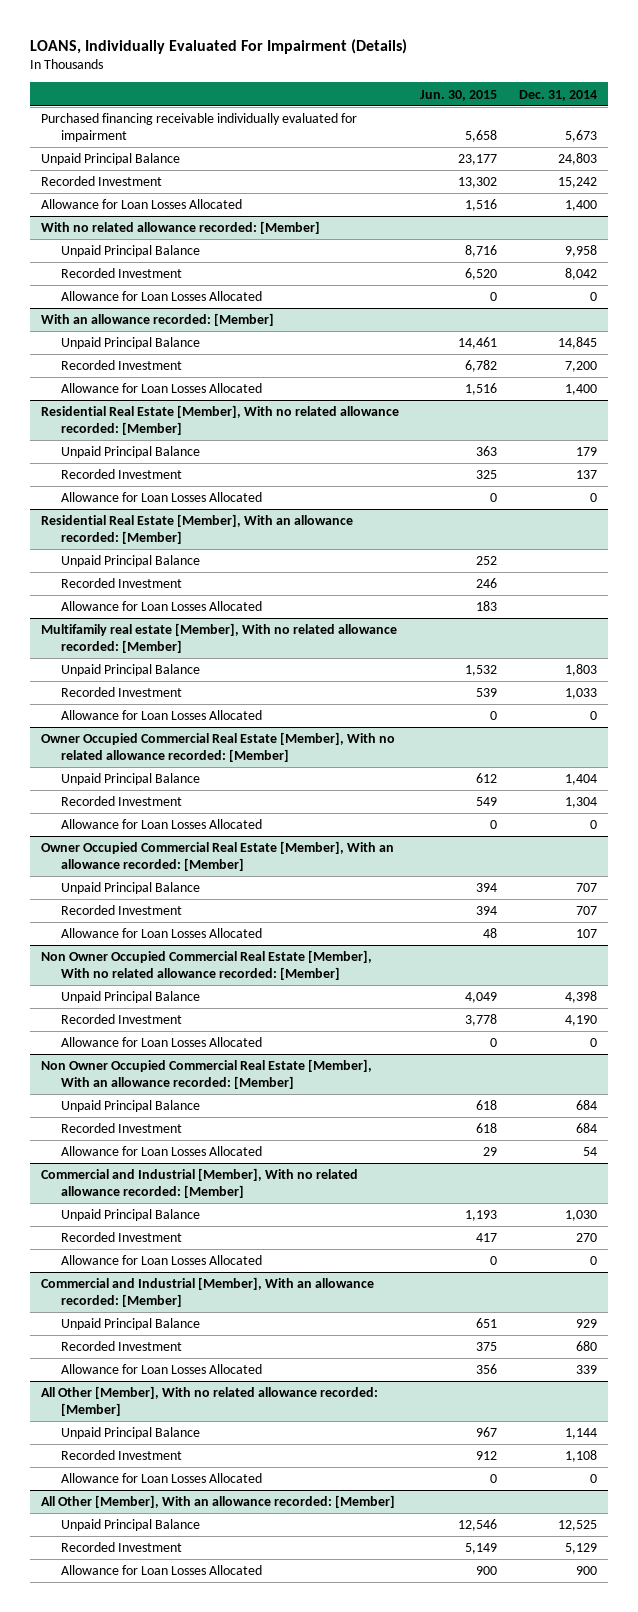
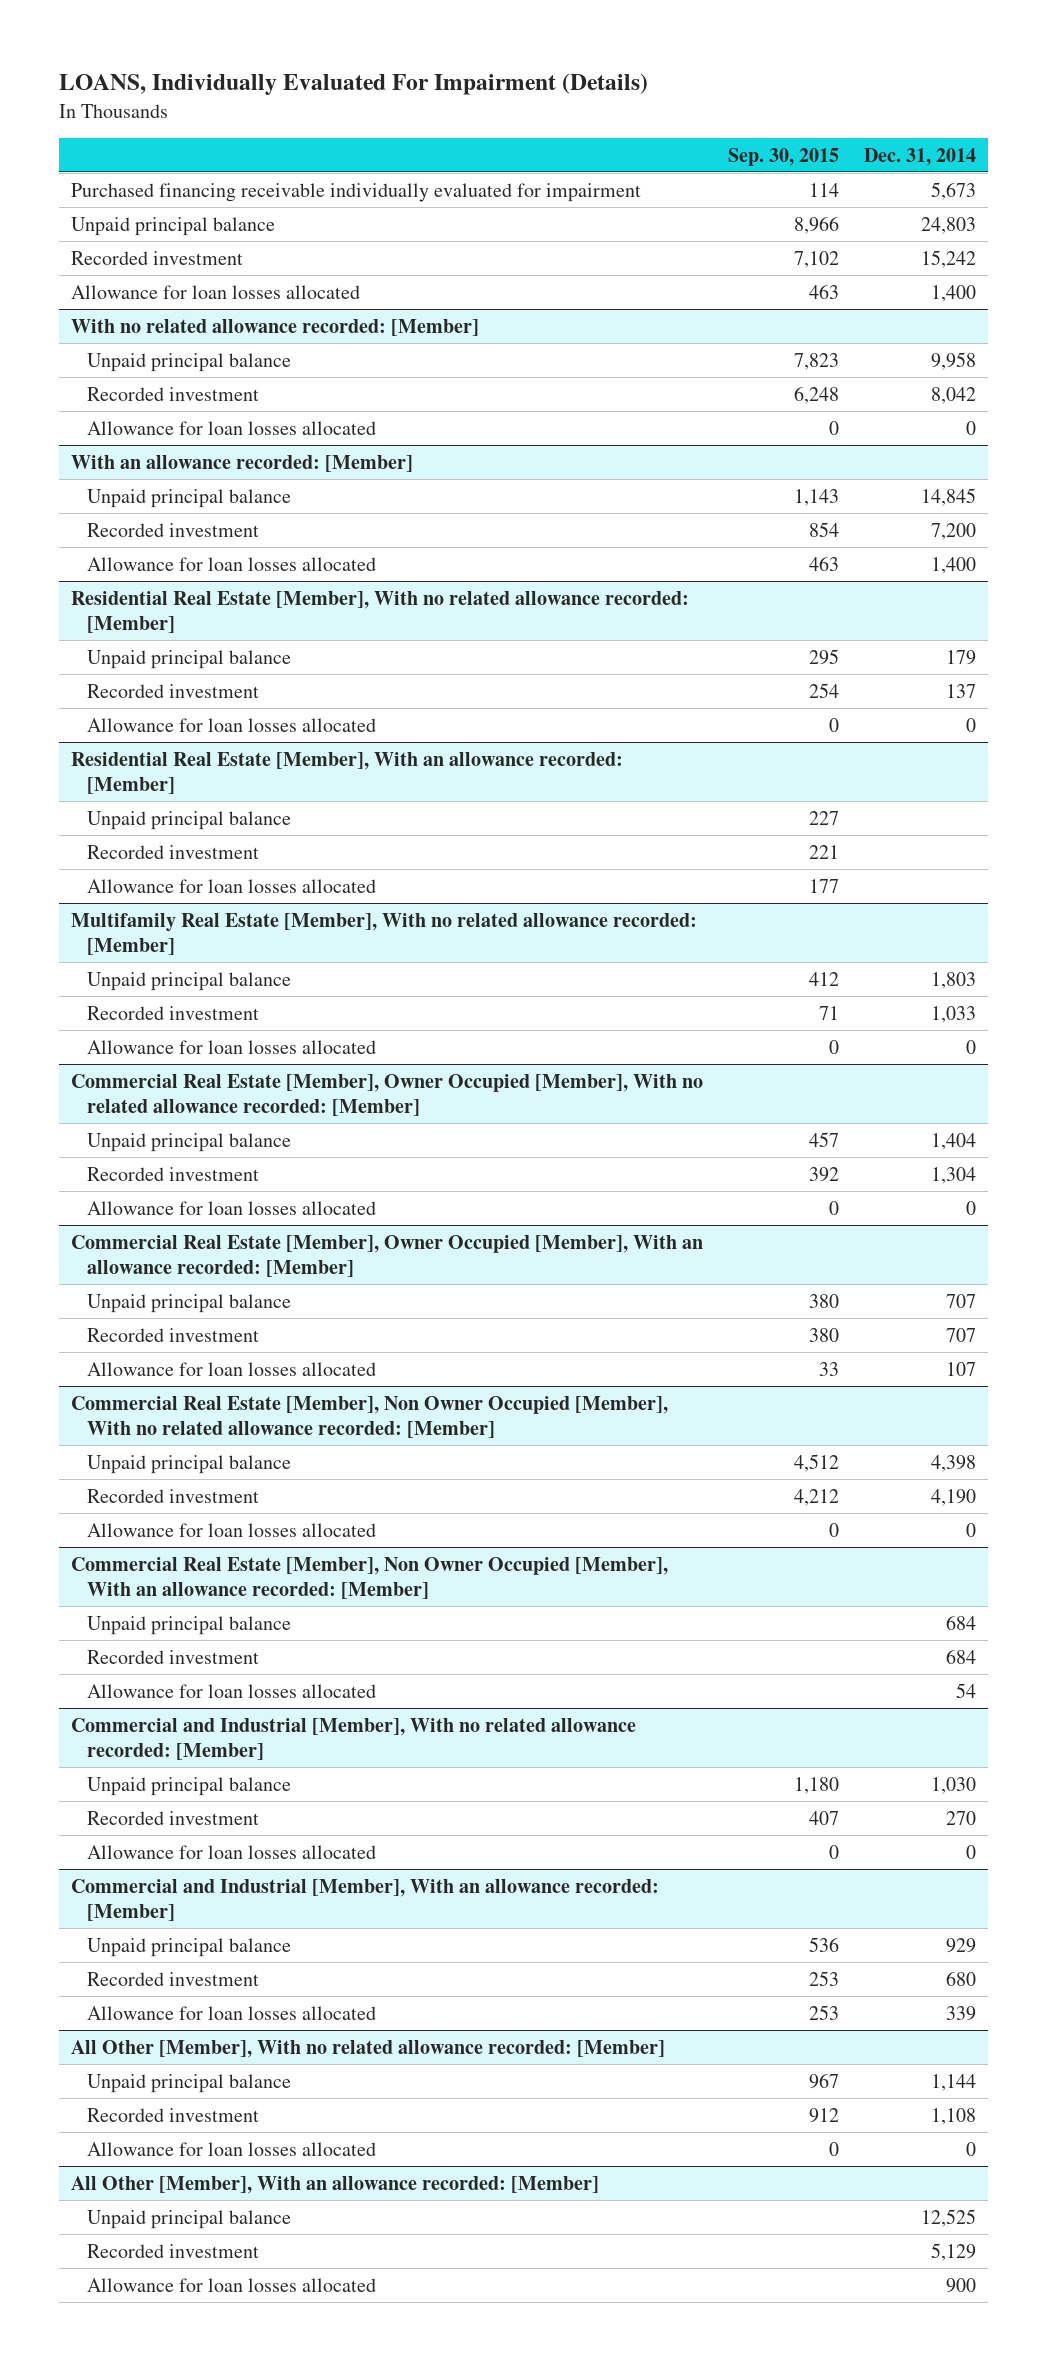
- | Jun. 30, 2015 | Dec. 31, 2014
+ | Sep. 30, 2015 | Dec. 31, 2014
- Unpaid Principal Balance | 23,177 | 24,803
- Recorded Investment | 13,302 | 15,242
- Allowance for Loan Losses Allocated | 1,516 | 1,400
+ Unpaid principal balance | 8,966 | 24,803
+ Recorded investment | 7,102 | 15,242
+ Allowance for loan losses allocated | 463 | 1,400
@ With no related allowance recorded: [Member]
- Unpaid Principal Balance | 8,716 | 9,958
- Recorded Investment | 6,520 | 8,042
- Allowance for Loan Losses Allocated | 0 | 0
+ Unpaid principal balance | 7,823 | 9,958
+ Recorded investment | 6,248 | 8,042
+ Allowance for loan losses allocated | 0 | 0
@ With an allowance recorded: [Member]
- Unpaid Principal Balance | 14,461 | 14,845
- Recorded Investment | 6,782 | 7,200
- Allowance for Loan Losses Allocated | 1,516 | 1,400
+ Unpaid principal balance | 1,143 | 14,845
+ Recorded investment | 854 | 7,200
+ Allowance for loan losses allocated | 463 | 1,400
@ Residential Real Estate [Member], With no related allowance recorded: [Member]
- Unpaid Principal Balance | 363 | 179
- Recorded Investment | 325 | 137
- Allowance for Loan Losses Allocated | 0 | 0
+ Unpaid principal balance | 295 | 179
+ Recorded investment | 254 | 137
+ Allowance for loan losses allocated | 0 | 0
@ Residential Real Estate [Member], With an allowance recorded: [Member]
- Unpaid Principal Balance | 252 |
- Recorded Investment | 246 |
- Allowance for Loan Losses Allocated | 183 |
- Multifamily real estate [Member], With no related allowance recorded: [Member]
- Unpaid Principal Balance | 1,532 | 1,803
- Recorded Investment | 539 | 1,033
- Allowance for Loan Losses Allocated | 0 | 0
- Owner Occupied Commercial Real Estate [Member], With no related allowance recorded: [Member]
- Unpaid Principal Balance | 612 | 1,404
- Recorded Investment | 549 | 1,304
- Allowance for Loan Losses Allocated | 0 | 0
- Owner Occupied Commercial Real Estate [Member], With an allowance recorded: [Member]
- Unpaid Principal Balance | 394 | 707
- Recorded Investment | 394 | 707
- Allowance for Loan Losses Allocated | 48 | 107
- Non Owner Occupied Commercial Real Estate [Member], With no related allowance recorded: [Member]
- Unpaid Principal Balance | 4,049 | 4,398
- Recorded Investment | 3,778 | 4,190
- Allowance for Loan Losses Allocated | 0 | 0
- Non Owner Occupied Commercial Real Estate [Member], With an allowance recorded: [Member]
- Unpaid Principal Balance | 618 | 684
- Recorded Investment | 618 | 684
- Allowance for Loan Losses Allocated | 29 | 54
@ Residential Real Estate [Member], With an allowance recorded: [Member]
+ Unpaid principal balance | 227 |
+ Recorded investment | 221 |
+ Allowance for loan losses allocated | 177 |
+ Multifamily Real Estate [Member], With no related allowance recorded: [Member]
+ Unpaid principal balance | 412 | 1,803
+ Recorded investment | 71 | 1,033
+ Allowance for loan losses allocated | 0 | 0
+ Commercial Real Estate [Member], Owner Occupied [Member], With no related allowance recorded: [Member]
+ Unpaid principal balance | 457 | 1,404
+ Recorded investment | 392 | 1,304
+ Allowance for loan losses allocated | 0 | 0
+ Commercial Real Estate [Member], Owner Occupied [Member], With an allowance recorded: [Member]
+ Unpaid principal balance | 380 | 707
+ Recorded investment | 380 | 707
+ Allowance for loan losses allocated | 33 | 107
+ Commercial Real Estate [Member], Non Owner Occupied [Member], With no related allowance recorded: [Member]
+ Unpaid principal balance | 4,512 | 4,398
+ Recorded investment | 4,212 | 4,190
+ Allowance for loan losses allocated | 0 | 0
+ Commercial Real Estate [Member], Non Owner Occupied [Member], With an allowance recorded: [Member]
+ Unpaid principal balance | | 684
+ Recorded investment | | 684
+ Allowance for loan losses allocated | | 54
@ Commercial and Industrial [Member], With no related allowance recorded: [Member]
- Unpaid Principal Balance | 1,193 | 1,030
- Recorded Investment | 417 | 270
- Allowance for Loan Losses Allocated | 0 | 0
+ Unpaid principal balance | 1,180 | 1,030
+ Recorded investment | 407 | 270
+ Allowance for loan losses allocated | 0 | 0
@ Commercial and Industrial [Member], With an allowance recorded: [Member]
- Unpaid Principal Balance | 651 | 929
- Recorded Investment | 375 | 680
- Allowance for Loan Losses Allocated | 356 | 339
+ Unpaid principal balance | 536 | 929
+ Recorded investment | 253 | 680
+ Allowance for loan losses allocated | 253 | 339
@ All Other [Member], With no related allowance recorded: [Member]
- Unpaid Principal Balance | 967 | 1,144
- Recorded Investment | 912 | 1,108
- Allowance for Loan Losses Allocated | 0 | 0
+ Unpaid principal balance | 967 | 1,144
+ Recorded investment | 912 | 1,108
+ Allowance for loan losses allocated | 0 | 0
@ All Other [Member], With an allowance recorded: [Member]
- Unpaid Principal Balance | 12,546 | 12,525
- Recorded Investment | 5,149 | 5,129
- Allowance for Loan Losses Allocated | 900 | 900
+ Unpaid principal balance | | 12,525
+ Recorded investment | | 5,129
+ Allowance for loan losses allocated | | 900

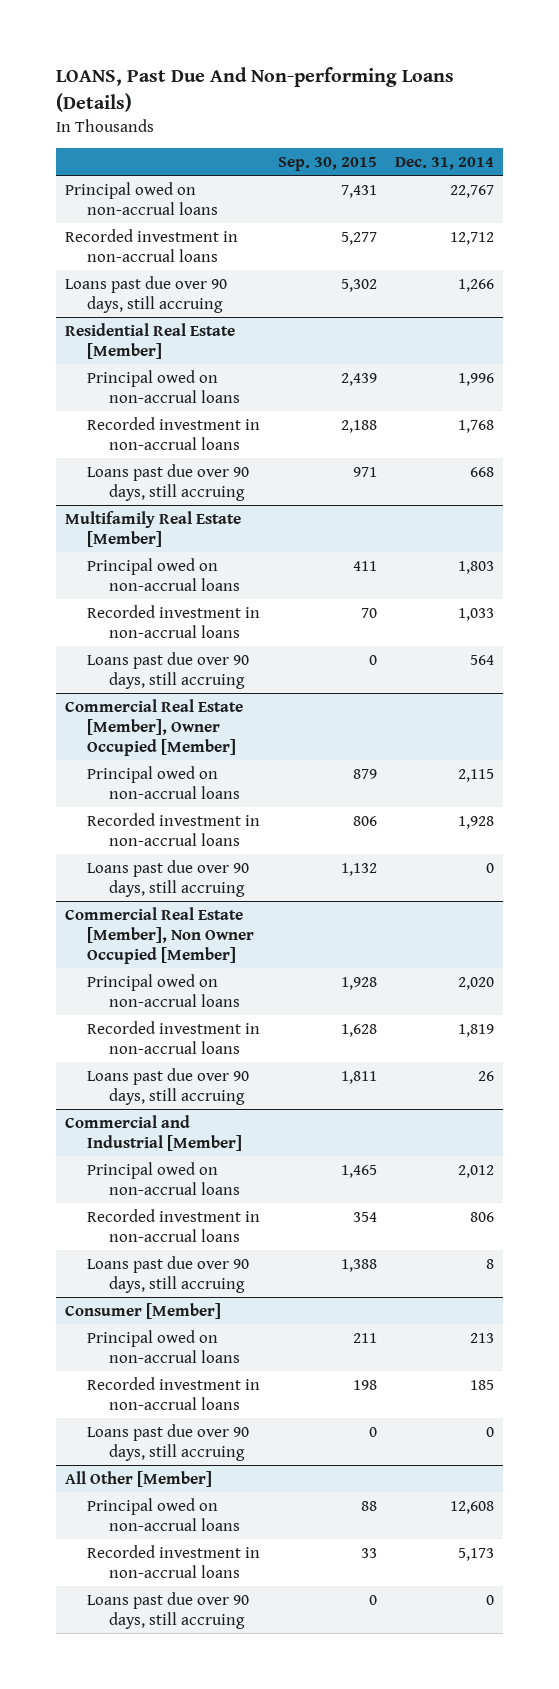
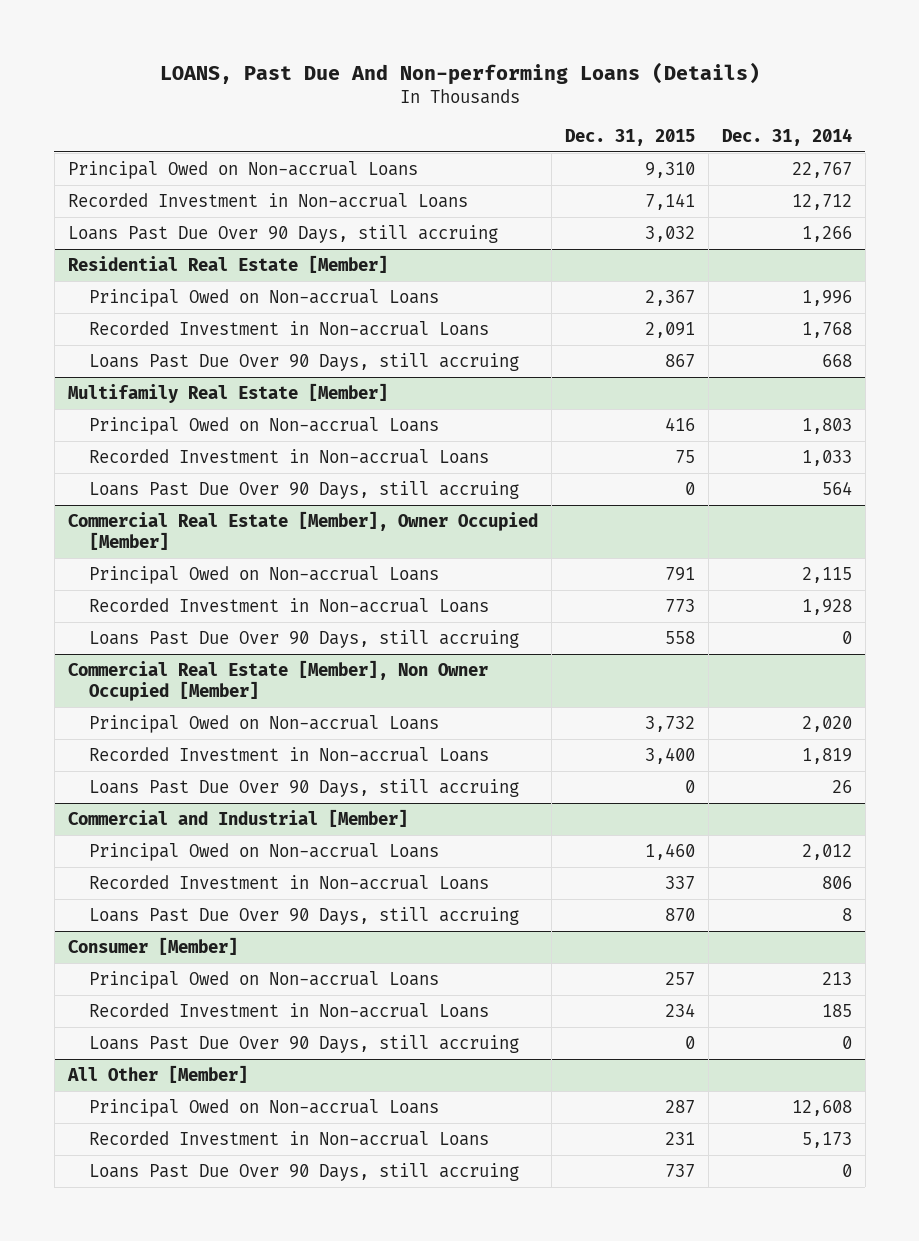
- | Sep. 30, 2015 | Dec. 31, 2014
+ | Dec. 31, 2015 | Dec. 31, 2014
- Principal owed on non-accrual loans | 7,431 | 22,767
- Recorded investment in non-accrual loans | 5,277 | 12,712
- Loans past due over 90 days, still accruing | 5,302 | 1,266
+ Principal Owed on Non-accrual Loans | 9,310 | 22,767
+ Recorded Investment in Non-accrual Loans | 7,141 | 12,712
+ Loans Past Due Over 90 Days, still accruing | 3,032 | 1,266
@ Residential Real Estate [Member]
- Principal owed on non-accrual loans | 2,439 | 1,996
- Recorded investment in non-accrual loans | 2,188 | 1,768
- Loans past due over 90 days, still accruing | 971 | 668
+ Principal Owed on Non-accrual Loans | 2,367 | 1,996
+ Recorded Investment in Non-accrual Loans | 2,091 | 1,768
+ Loans Past Due Over 90 Days, still accruing | 867 | 668
@ Multifamily Real Estate [Member]
- Principal owed on non-accrual loans | 411 | 1,803
- Recorded investment in non-accrual loans | 70 | 1,033
- Loans past due over 90 days, still accruing | 0 | 564
+ Principal Owed on Non-accrual Loans | 416 | 1,803
+ Recorded Investment in Non-accrual Loans | 75 | 1,033
+ Loans Past Due Over 90 Days, still accruing | 0 | 564
@ Commercial Real Estate [Member], Owner Occupied [Member]
- Principal owed on non-accrual loans | 879 | 2,115
- Recorded investment in non-accrual loans | 806 | 1,928
- Loans past due over 90 days, still accruing | 1,132 | 0
+ Principal Owed on Non-accrual Loans | 791 | 2,115
+ Recorded Investment in Non-accrual Loans | 773 | 1,928
+ Loans Past Due Over 90 Days, still accruing | 558 | 0
@ Commercial Real Estate [Member], Non Owner Occupied [Member]
- Principal owed on non-accrual loans | 1,928 | 2,020
- Recorded investment in non-accrual loans | 1,628 | 1,819
- Loans past due over 90 days, still accruing | 1,811 | 26
+ Principal Owed on Non-accrual Loans | 3,732 | 2,020
+ Recorded Investment in Non-accrual Loans | 3,400 | 1,819
+ Loans Past Due Over 90 Days, still accruing | 0 | 26
@ Commercial and Industrial [Member]
- Principal owed on non-accrual loans | 1,465 | 2,012
- Recorded investment in non-accrual loans | 354 | 806
- Loans past due over 90 days, still accruing | 1,388 | 8
+ Principal Owed on Non-accrual Loans | 1,460 | 2,012
+ Recorded Investment in Non-accrual Loans | 337 | 806
+ Loans Past Due Over 90 Days, still accruing | 870 | 8
@ Consumer [Member]
- Principal owed on non-accrual loans | 211 | 213
- Recorded investment in non-accrual loans | 198 | 185
- Loans past due over 90 days, still accruing | 0 | 0
+ Principal Owed on Non-accrual Loans | 257 | 213
+ Recorded Investment in Non-accrual Loans | 234 | 185
+ Loans Past Due Over 90 Days, still accruing | 0 | 0
@ All Other [Member]
- Principal owed on non-accrual loans | 88 | 12,608
- Recorded investment in non-accrual loans | 33 | 5,173
- Loans past due over 90 days, still accruing | 0 | 0
+ Principal Owed on Non-accrual Loans | 287 | 12,608
+ Recorded Investment in Non-accrual Loans | 231 | 5,173
+ Loans Past Due Over 90 Days, still accruing | 737 | 0

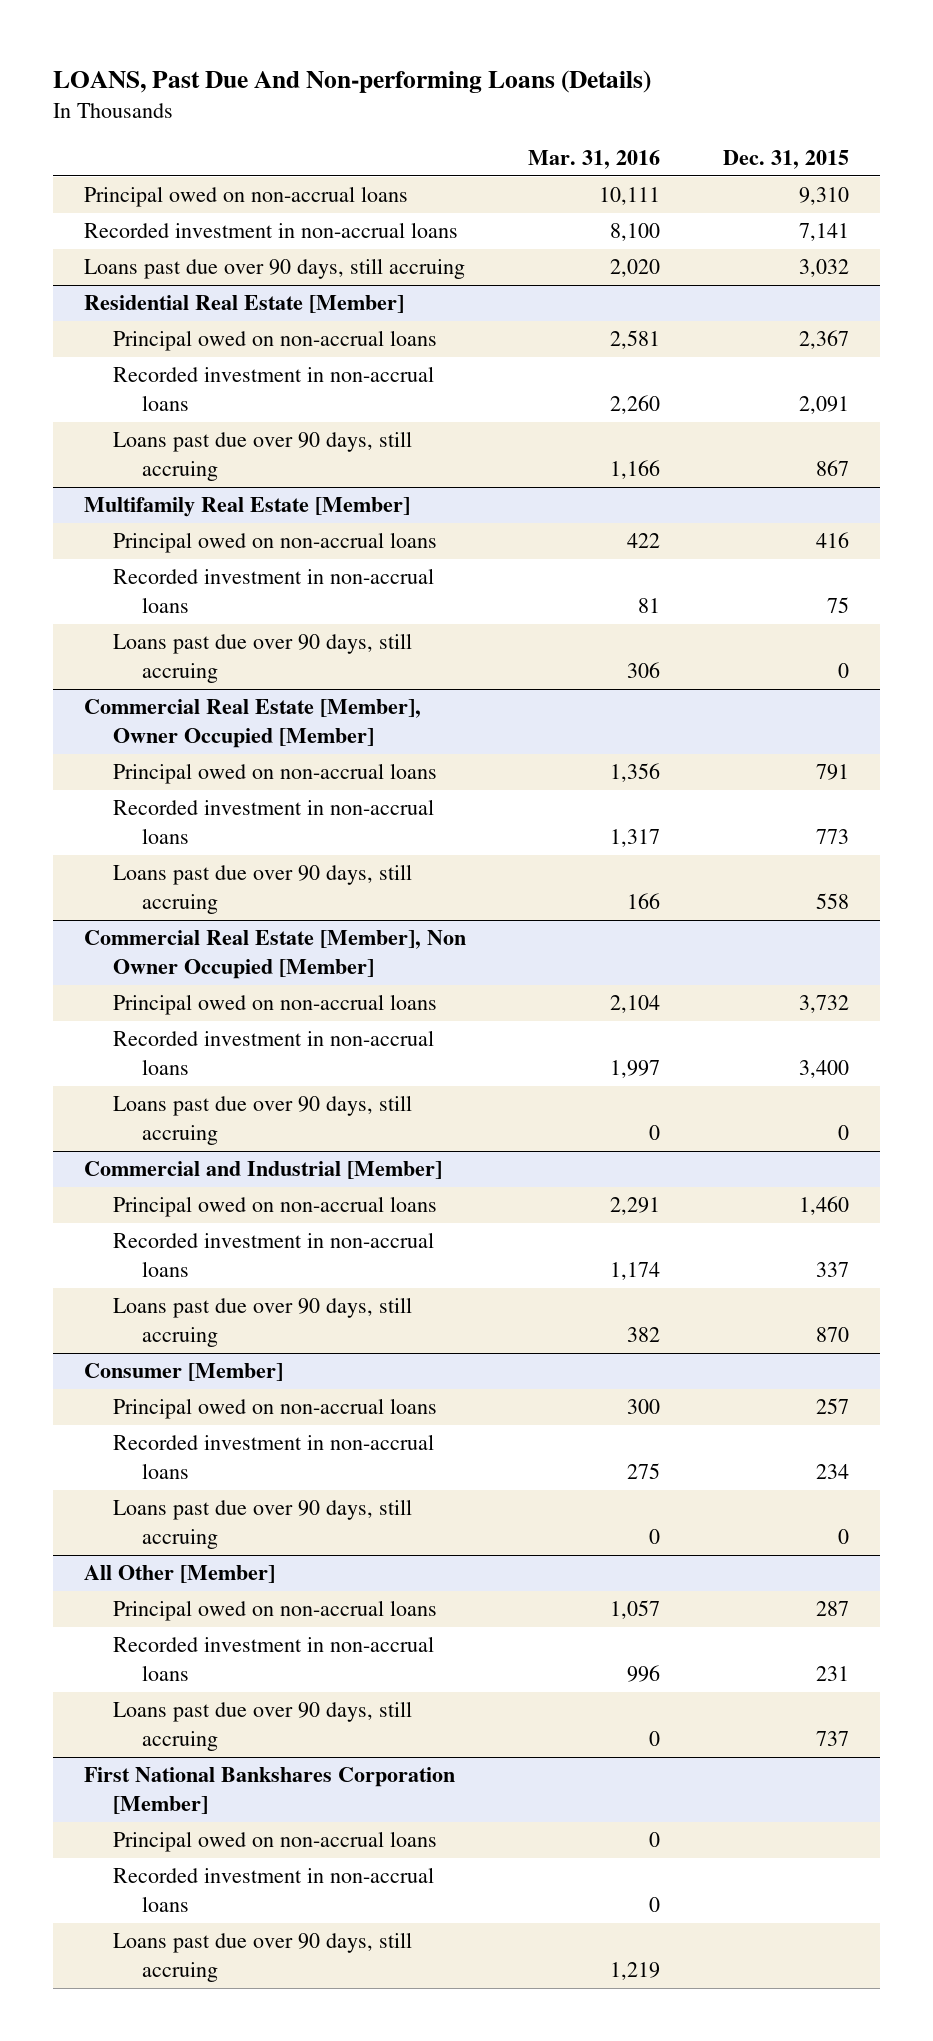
- | Dec. 31, 2015 | Dec. 31, 2014
+ | Mar. 31, 2016 | Dec. 31, 2015
- Principal Owed on Non-accrual Loans | 9,310 | 22,767
- Recorded Investment in Non-accrual Loans | 7,141 | 12,712
- Loans Past Due Over 90 Days, still accruing | 3,032 | 1,266
+ Principal owed on non-accrual loans | 10,111 | 9,310
+ Recorded investment in non-accrual loans | 8,100 | 7,141
+ Loans past due over 90 days, still accruing | 2,020 | 3,032
@ Residential Real Estate [Member]
- Principal Owed on Non-accrual Loans | 2,367 | 1,996
- Recorded Investment in Non-accrual Loans | 2,091 | 1,768
- Loans Past Due Over 90 Days, still accruing | 867 | 668
+ Principal owed on non-accrual loans | 2,581 | 2,367
+ Recorded investment in non-accrual loans | 2,260 | 2,091
+ Loans past due over 90 days, still accruing | 1,166 | 867
@ Multifamily Real Estate [Member]
- Principal Owed on Non-accrual Loans | 416 | 1,803
- Recorded Investment in Non-accrual Loans | 75 | 1,033
- Loans Past Due Over 90 Days, still accruing | 0 | 564
+ Principal owed on non-accrual loans | 422 | 416
+ Recorded investment in non-accrual loans | 81 | 75
+ Loans past due over 90 days, still accruing | 306 | 0
@ Commercial Real Estate [Member], Owner Occupied [Member]
- Principal Owed on Non-accrual Loans | 791 | 2,115
- Recorded Investment in Non-accrual Loans | 773 | 1,928
- Loans Past Due Over 90 Days, still accruing | 558 | 0
+ Principal owed on non-accrual loans | 1,356 | 791
+ Recorded investment in non-accrual loans | 1,317 | 773
+ Loans past due over 90 days, still accruing | 166 | 558
@ Commercial Real Estate [Member], Non Owner Occupied [Member]
- Principal Owed on Non-accrual Loans | 3,732 | 2,020
- Recorded Investment in Non-accrual Loans | 3,400 | 1,819
- Loans Past Due Over 90 Days, still accruing | 0 | 26
+ Principal owed on non-accrual loans | 2,104 | 3,732
+ Recorded investment in non-accrual loans | 1,997 | 3,400
+ Loans past due over 90 days, still accruing | 0 | 0
@ Commercial and Industrial [Member]
- Principal Owed on Non-accrual Loans | 1,460 | 2,012
- Recorded Investment in Non-accrual Loans | 337 | 806
- Loans Past Due Over 90 Days, still accruing | 870 | 8
+ Principal owed on non-accrual loans | 2,291 | 1,460
+ Recorded investment in non-accrual loans | 1,174 | 337
+ Loans past due over 90 days, still accruing | 382 | 870
@ Consumer [Member]
- Principal Owed on Non-accrual Loans | 257 | 213
- Recorded Investment in Non-accrual Loans | 234 | 185
- Loans Past Due Over 90 Days, still accruing | 0 | 0
+ Principal owed on non-accrual loans | 300 | 257
+ Recorded investment in non-accrual loans | 275 | 234
+ Loans past due over 90 days, still accruing | 0 | 0
@ All Other [Member]
- Principal Owed on Non-accrual Loans | 287 | 12,608
- Recorded Investment in Non-accrual Loans | 231 | 5,173
- Loans Past Due Over 90 Days, still accruing | 737 | 0
+ Principal owed on non-accrual loans | 1,057 | 287
+ Recorded investment in non-accrual loans | 996 | 231
+ Loans past due over 90 days, still accruing | 0 | 737
+ First National Bankshares Corporation [Member]
+ Principal owed on non-accrual loans | 0 |
+ Recorded investment in non-accrual loans | 0 |
+ Loans past due over 90 days, still accruing | 1,219 |

